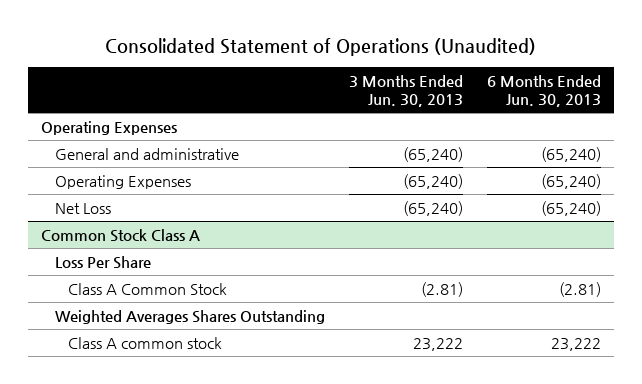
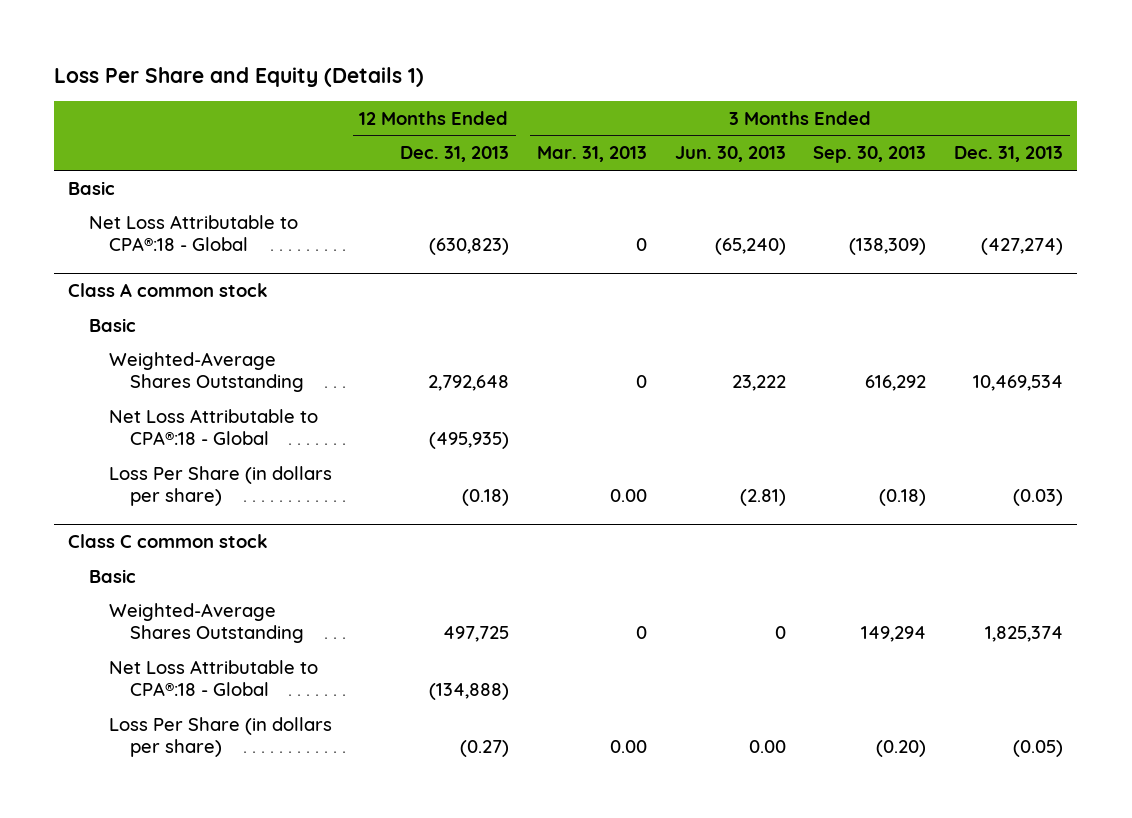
- Consolidated Statement of Operations (Unaudited)
+ Loss Per Share and Equity (Details 1)
- | 3 Months Ended Jun. 30, 2013 | 6 Months Ended Jun. 30, 2013
+ | 12 Months Ended Dec. 31, 2013 | 3 Months Ended Mar. 31, 2013 | 3 Months Ended Jun. 30, 2013 | 3 Months Ended Sep. 30, 2013 | 3 Months Ended Dec. 31, 2013
- Operating Expenses
- General and administrative | (65,240) | (65,240)
- Operating Expenses | (65,240) | (65,240)
- Net Loss | (65,240) | (65,240)
- Common Stock Class A
- Loss Per Share
- Class A Common Stock | (2.81) | (2.81)
- Weighted Averages Shares Outstanding
- Class A common stock | 23,222 | 23,222
+ Basic
+ Net Loss Attributable to CPA®:18 - Global | (630,823) | 0 | (65,240) | (138,309) | (427,274)
+ Class A common stock
+ Basic
+ Weighted-Average Shares Outstanding | 2,792,648 | 0 | 23,222 | 616,292 | 10,469,534
+ Net Loss Attributable to CPA®:18 - Global | (495,935) | | | |
+ Loss Per Share (in dollars per share) | (0.18) | 0.00 | (2.81) | (0.18) | (0.03)
+ Class C common stock
+ Basic
+ Weighted-Average Shares Outstanding | 497,725 | 0 | 0 | 149,294 | 1,825,374
+ Net Loss Attributable to CPA®:18 - Global | (134,888) | | | |
+ Loss Per Share (in dollars per share) | (0.27) | 0.00 | 0.00 | (0.20) | (0.05)

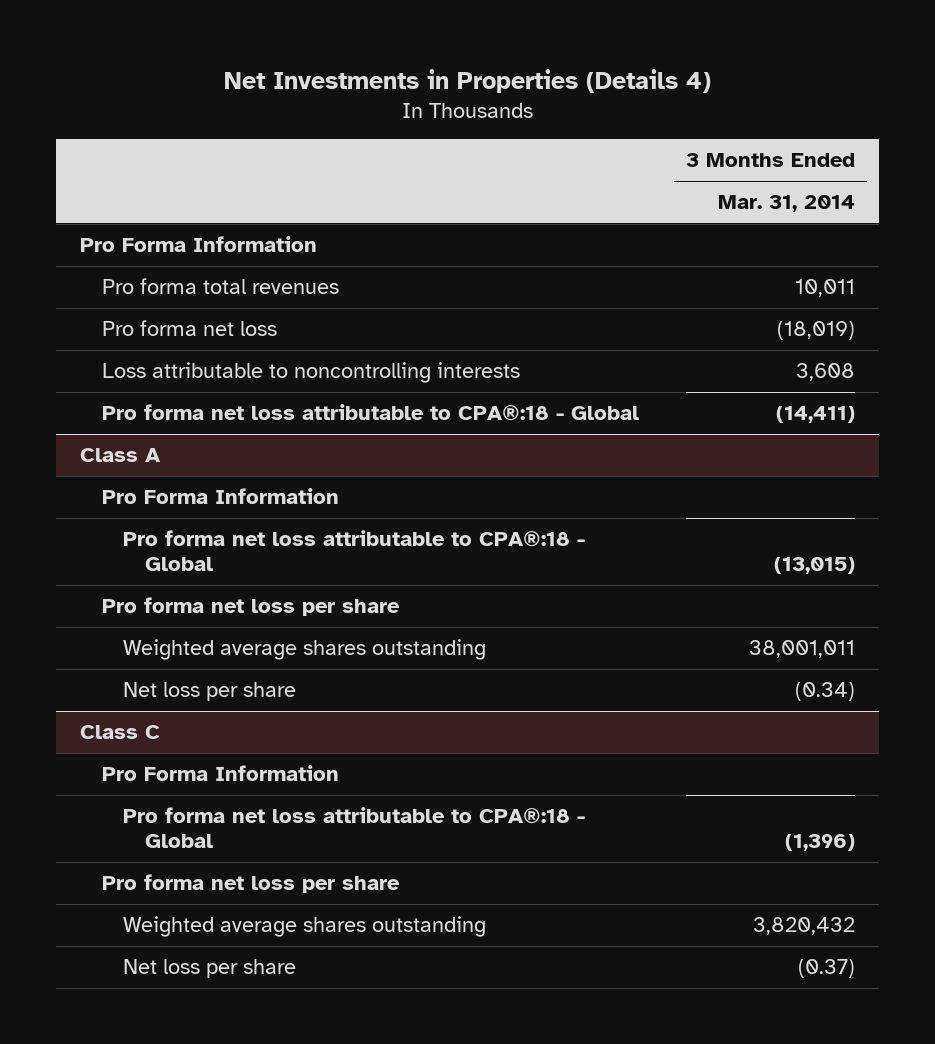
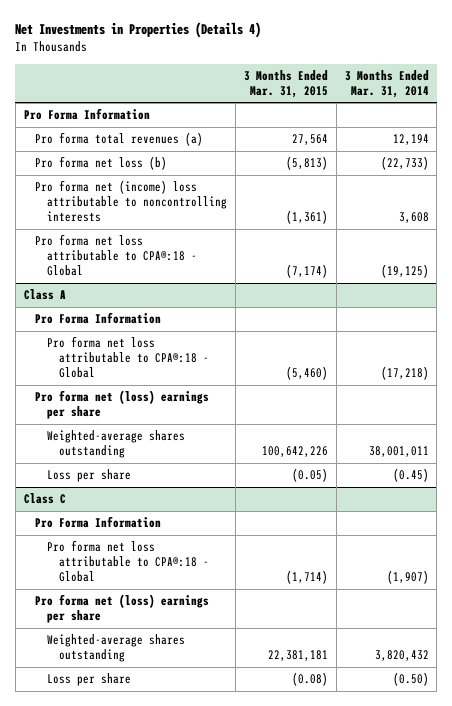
- | 3 Months Ended Mar. 31, 2014
+ | 3 Months Ended Mar. 31, 2015 | 3 Months Ended Mar. 31, 2014
- Pro forma total revenues | 10,011
- Pro forma net loss | (18,019)
- Loss attributable to noncontrolling interests | 3,608
- Pro forma net loss attributable to CPA®:18 - Global | (14,411)
+ Pro forma total revenues (a) | 27,564 | 12,194
+ Pro forma net loss (b) | (5,813) | (22,733)
+ Pro forma net (income) loss attributable to noncontrolling interests | (1,361) | 3,608
+ Pro forma net loss attributable to CPA®:18 - Global | (7,174) | (19,125)
@ Class A
- Pro forma net loss attributable to CPA®:18 - Global | (13,015)
- Pro forma net loss per share
- Weighted average shares outstanding | 38,001,011
- Net loss per share | (0.34)
+ Pro forma net loss attributable to CPA®:18 - Global | (5,460) | (17,218)
+ Pro forma net (loss) earnings per share
+ Weighted-average shares outstanding | 100,642,226 | 38,001,011
+ Loss per share | (0.05) | (0.45)
@ Class C
- Pro forma net loss attributable to CPA®:18 - Global | (1,396)
- Pro forma net loss per share
- Weighted average shares outstanding | 3,820,432
- Net loss per share | (0.37)
+ Pro forma net loss attributable to CPA®:18 - Global | (1,714) | (1,907)
+ Pro forma net (loss) earnings per share
+ Weighted-average shares outstanding | 22,381,181 | 3,820,432
+ Loss per share | (0.08) | (0.50)

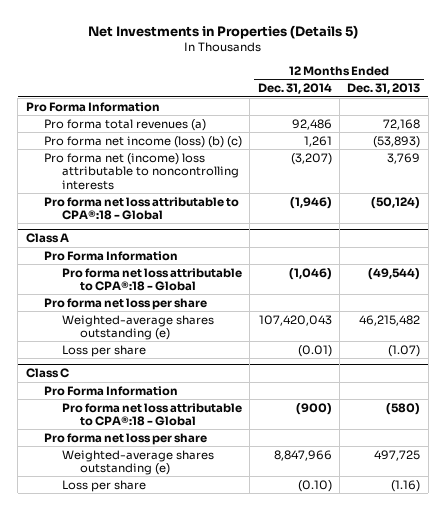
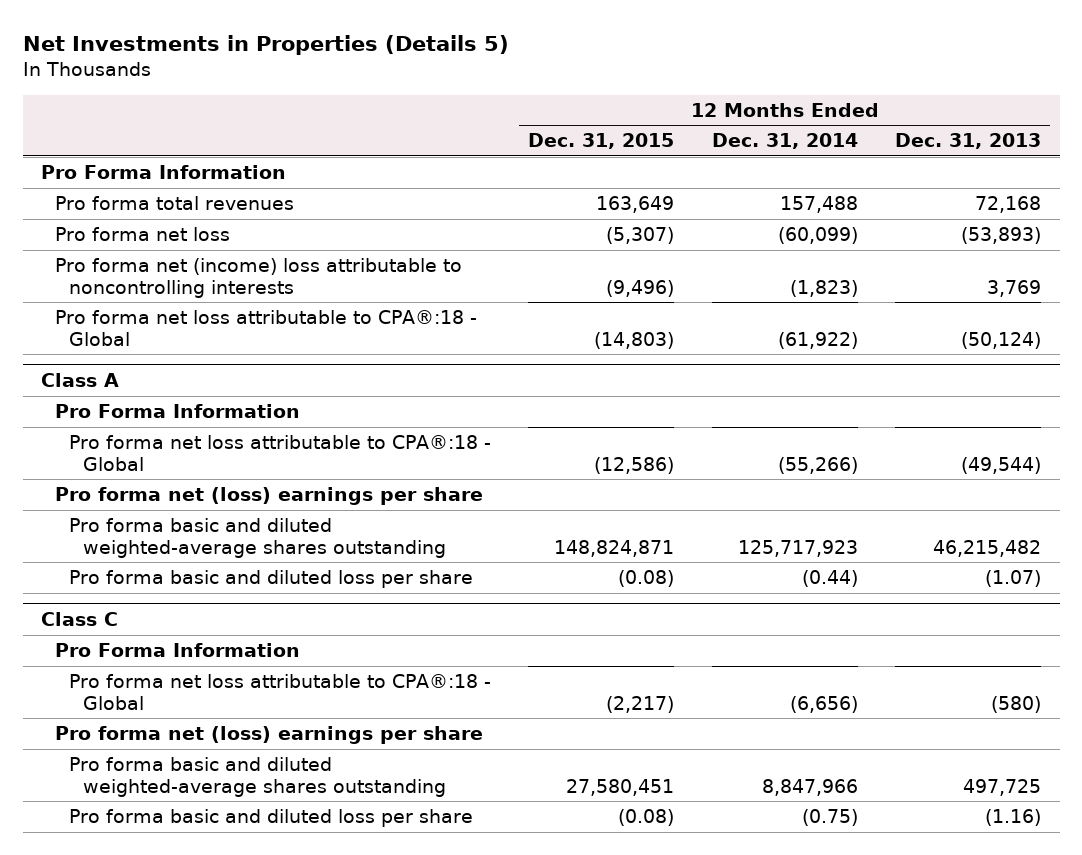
- | 12 Months Ended Dec. 31, 2014 | 12 Months Ended Dec. 31, 2013
+ | 12 Months Ended Dec. 31, 2015 | 12 Months Ended Dec. 31, 2014 | 12 Months Ended Dec. 31, 2013
- Pro forma total revenues (a) | 92,486 | 72,168
- Pro forma net income (loss) (b) (c) | 1,261 | (53,893)
- Pro forma net (income) loss attributable to noncontrolling interests | (3,207) | 3,769
- Pro forma net loss attributable to CPA®:18 - Global | (1,946) | (50,124)
+ Pro forma total revenues | 163,649 | 157,488 | 72,168
+ Pro forma net loss | (5,307) | (60,099) | (53,893)
+ Pro forma net (income) loss attributable to noncontrolling interests | (9,496) | (1,823) | 3,769
+ Pro forma net loss attributable to CPA®:18 - Global | (14,803) | (61,922) | (50,124)
@ Class A
- Pro forma net loss attributable to CPA®:18 - Global | (1,046) | (49,544)
- Pro forma net loss per share
- Weighted-average shares outstanding (e) | 107,420,043 | 46,215,482
- Loss per share | (0.01) | (1.07)
+ Pro forma net loss attributable to CPA®:18 - Global | (12,586) | (55,266) | (49,544)
+ Pro forma net (loss) earnings per share
+ Pro forma basic and diluted weighted-average shares outstanding | 148,824,871 | 125,717,923 | 46,215,482
+ Pro forma basic and diluted loss per share | (0.08) | (0.44) | (1.07)
@ Class C
- Pro forma net loss attributable to CPA®:18 - Global | (900) | (580)
- Pro forma net loss per share
- Weighted-average shares outstanding (e) | 8,847,966 | 497,725
- Loss per share | (0.10) | (1.16)
+ Pro forma net loss attributable to CPA®:18 - Global | (2,217) | (6,656) | (580)
+ Pro forma net (loss) earnings per share
+ Pro forma basic and diluted weighted-average shares outstanding | 27,580,451 | 8,847,966 | 497,725
+ Pro forma basic and diluted loss per share | (0.08) | (0.75) | (1.16)

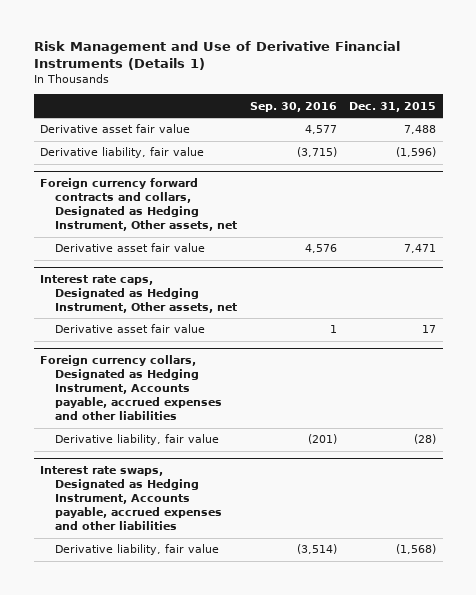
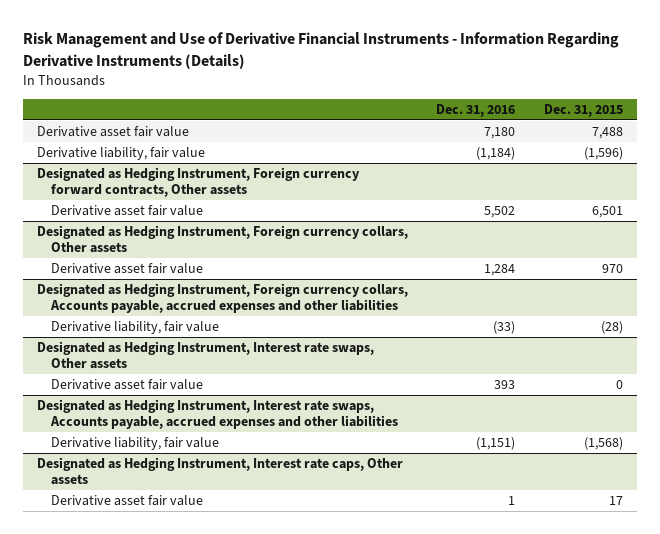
- Risk Management and Use of Derivative Financial Instruments (Details 1)
+ Risk Management and Use of Derivative Financial Instruments - Information Regarding Derivative Instruments (Details)
- | Sep. 30, 2016 | Dec. 31, 2015
+ | Dec. 31, 2016 | Dec. 31, 2015
- Foreign currency forward contracts and collars, Designated as Hedging Instrument, Other assets, net
- Derivative asset fair value | 4,576 | 7,471
- Interest rate caps, Designated as Hedging Instrument, Other assets, net
- Derivative asset fair value | 1 | 17
- Foreign currency collars, Designated as Hedging Instrument, Accounts payable, accrued expenses and other liabilities
+ Designated as Hedging Instrument, Foreign currency forward contracts, Other assets
+ Derivative asset fair value | 5,502 | 6,501
+ Designated as Hedging Instrument, Foreign currency collars, Other assets
+ Derivative asset fair value | 1,284 | 970
+ Designated as Hedging Instrument, Foreign currency collars, Accounts payable, accrued expenses and other liabilities
- Interest rate swaps, Designated as Hedging Instrument, Accounts payable, accrued expenses and other liabilities
+ Designated as Hedging Instrument, Interest rate swaps, Other assets
+ Derivative asset fair value | 393 | 0
+ Designated as Hedging Instrument, Interest rate swaps, Accounts payable, accrued expenses and other liabilities
+ Designated as Hedging Instrument, Interest rate caps, Other assets
+ Derivative asset fair value | 1 | 17

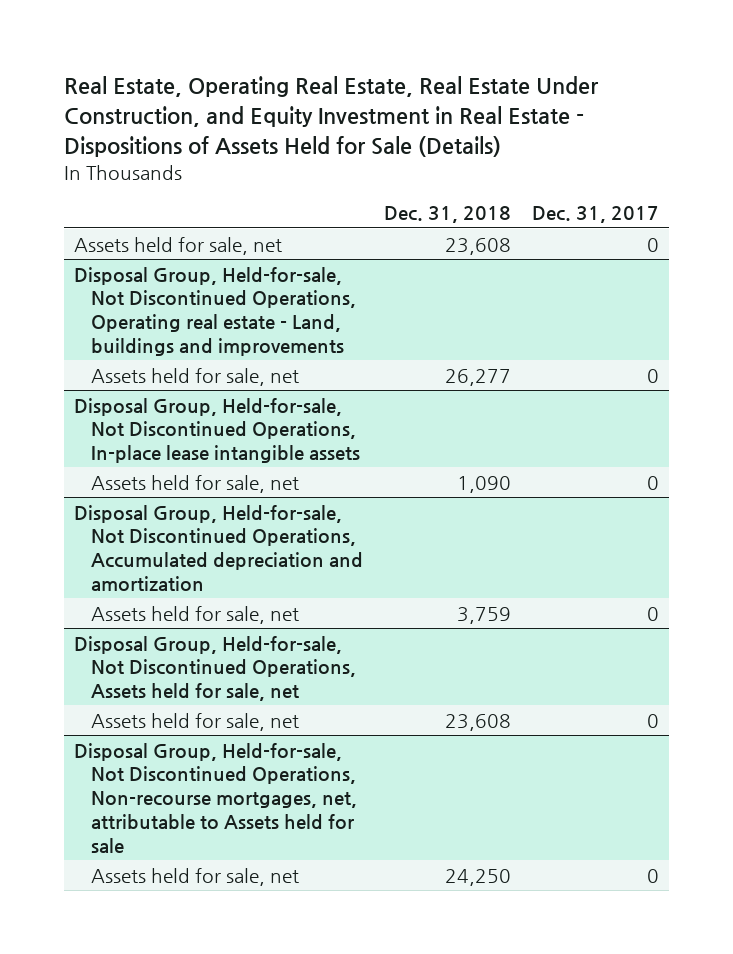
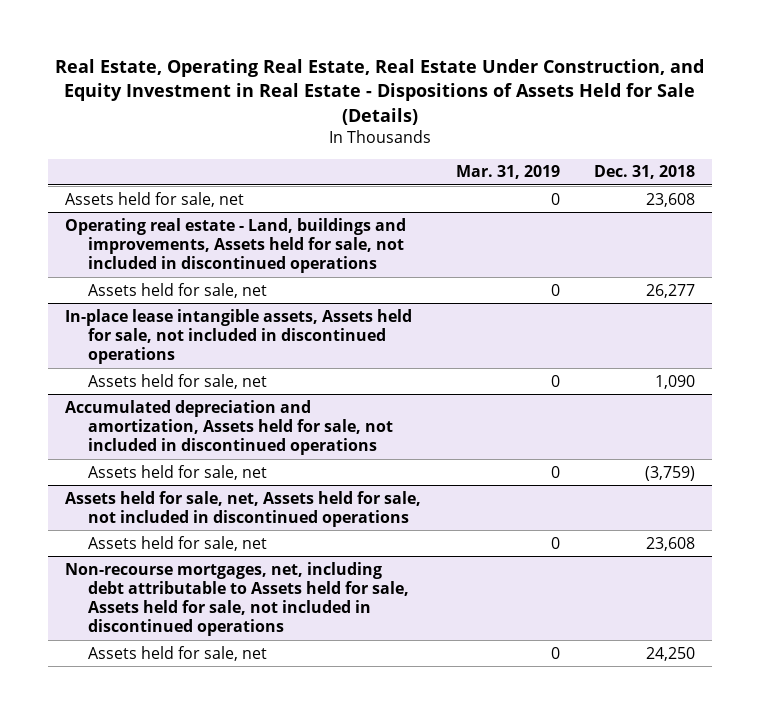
- | Dec. 31, 2018 | Dec. 31, 2017
+ | Mar. 31, 2019 | Dec. 31, 2018
- Disposal Group, Held-for-sale, Not Discontinued Operations, Operating real estate - Land, buildings and improvements
+ Operating real estate - Land, buildings and improvements, Assets held for sale, not included in discontinued operations
- Disposal Group, Held-for-sale, Not Discontinued Operations, In-place lease intangible assets
+ In-place lease intangible assets, Assets held for sale, not included in discontinued operations
- Disposal Group, Held-for-sale, Not Discontinued Operations, Accumulated depreciation and amortization
- Assets held for sale, net | 3,759 | 0
- Disposal Group, Held-for-sale, Not Discontinued Operations, Assets held for sale, net
+ Accumulated depreciation and amortization, Assets held for sale, not included in discontinued operations
+ Assets held for sale, net | 0 | (3,759)
+ Assets held for sale, net, Assets held for sale, not included in discontinued operations
- Disposal Group, Held-for-sale, Not Discontinued Operations, Non-recourse mortgages, net, attributable to Assets held for sale
+ Non-recourse mortgages, net, including debt attributable to Assets held for sale, Assets held for sale, not included in discontinued operations

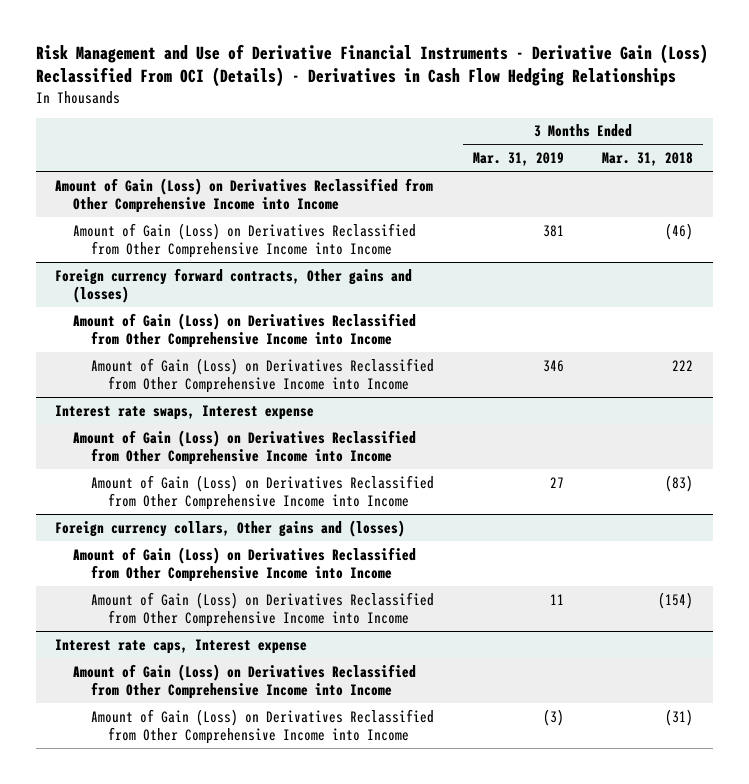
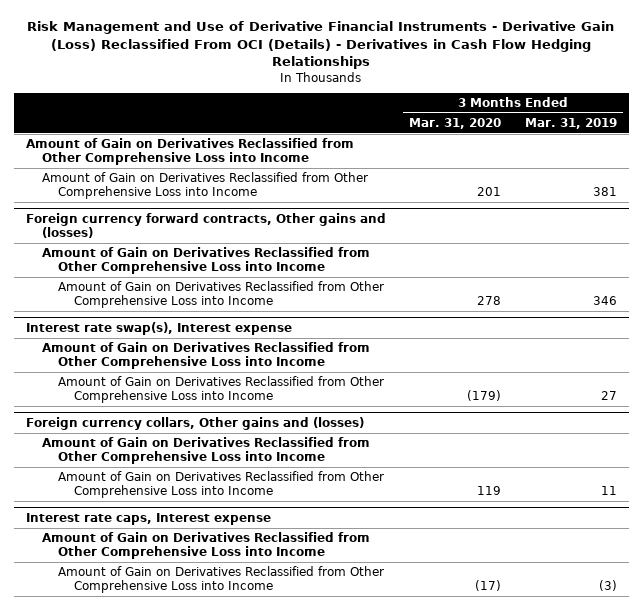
- | 3 Months Ended Mar. 31, 2019 | 3 Months Ended Mar. 31, 2018
+ | 3 Months Ended Mar. 31, 2020 | 3 Months Ended Mar. 31, 2019
- Amount of Gain (Loss) on Derivatives Reclassified from Other Comprehensive Income into Income
- Amount of Gain (Loss) on Derivatives Reclassified from Other Comprehensive Income into Income | 381 | (46)
+ Amount of Gain on Derivatives Reclassified from Other Comprehensive Loss into Income
+ Amount of Gain on Derivatives Reclassified from Other Comprehensive Loss into Income | 201 | 381
@ Foreign currency forward contracts, Other gains and (losses)
- Amount of Gain (Loss) on Derivatives Reclassified from Other Comprehensive Income into Income
- Amount of Gain (Loss) on Derivatives Reclassified from Other Comprehensive Income into Income | 346 | 222
- Interest rate swaps, Interest expense
- Amount of Gain (Loss) on Derivatives Reclassified from Other Comprehensive Income into Income
- Amount of Gain (Loss) on Derivatives Reclassified from Other Comprehensive Income into Income | 27 | (83)
@ Foreign currency forward contracts, Other gains and (losses)
+ Amount of Gain on Derivatives Reclassified from Other Comprehensive Loss into Income
+ Amount of Gain on Derivatives Reclassified from Other Comprehensive Loss into Income | 278 | 346
+ Interest rate swap(s), Interest expense
+ Amount of Gain on Derivatives Reclassified from Other Comprehensive Loss into Income
+ Amount of Gain on Derivatives Reclassified from Other Comprehensive Loss into Income | (179) | 27
@ Foreign currency collars, Other gains and (losses)
- Amount of Gain (Loss) on Derivatives Reclassified from Other Comprehensive Income into Income
- Amount of Gain (Loss) on Derivatives Reclassified from Other Comprehensive Income into Income | 11 | (154)
+ Amount of Gain on Derivatives Reclassified from Other Comprehensive Loss into Income
+ Amount of Gain on Derivatives Reclassified from Other Comprehensive Loss into Income | 119 | 11
@ Interest rate caps, Interest expense
- Amount of Gain (Loss) on Derivatives Reclassified from Other Comprehensive Income into Income
- Amount of Gain (Loss) on Derivatives Reclassified from Other Comprehensive Income into Income | (3) | (31)
+ Amount of Gain on Derivatives Reclassified from Other Comprehensive Loss into Income
+ Amount of Gain on Derivatives Reclassified from Other Comprehensive Loss into Income | (17) | (3)

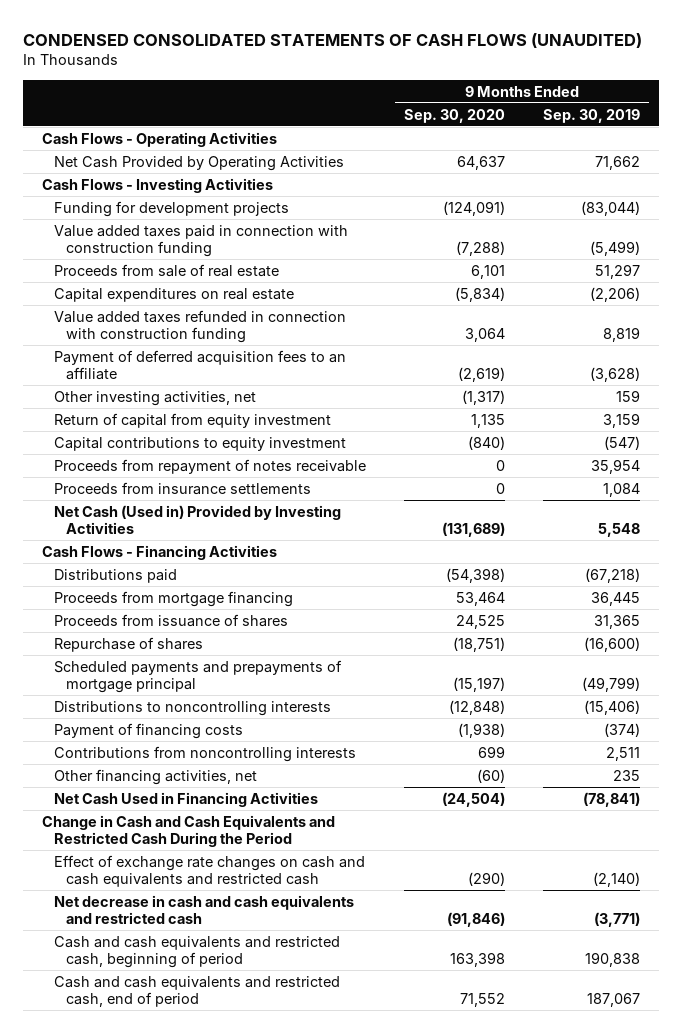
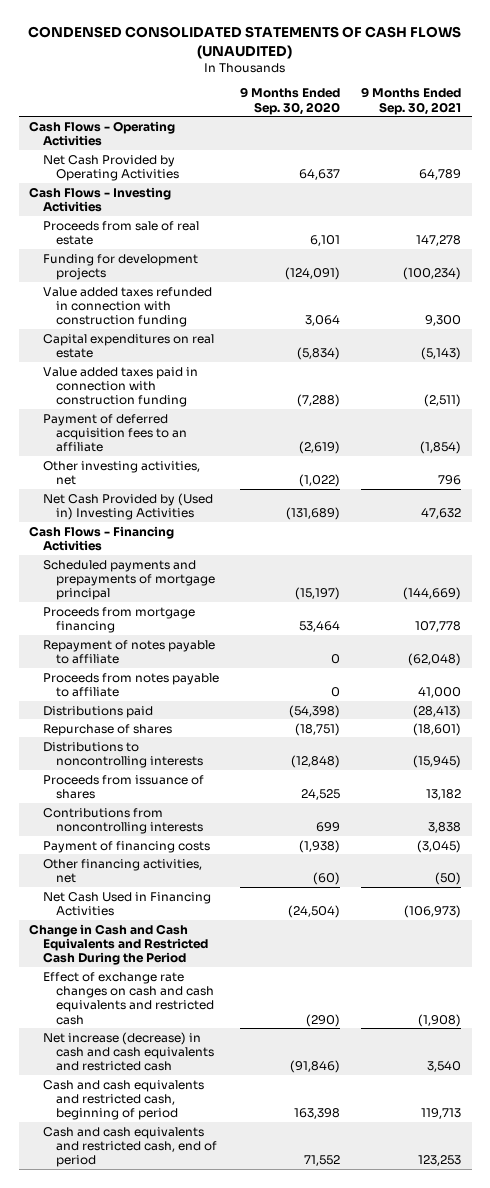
- | 9 Months Ended Sep. 30, 2020 | 9 Months Ended Sep. 30, 2019
+ | 9 Months Ended Sep. 30, 2020 | 9 Months Ended Sep. 30, 2021
moved down: Funding for development projects | (124,091) | (100,234)
moved down: Capital expenditures on real estate | (5,834) | (5,143)
moved down: Value added taxes paid in connection with construction funding | (7,288) | (2,511)
- Other investing activities, net | (1,317) | 159
- Return of capital from equity investment | 1,135 | 3,159
- Capital contributions to equity investment | (840) | (547)
- Proceeds from repayment of notes receivable | 0 | 35,954
- Proceeds from insurance settlements | 0 | 1,084
- Net Cash (Used in) Provided by Investing Activities | (131,689) | 5,548
+ Other investing activities, net | (1,022) | 796
+ Net Cash Provided by (Used in) Investing Activities | (131,689) | 47,632
moved up: Scheduled payments and prepayments of mortgage principal | (15,197) | (144,669)
+ Repayment of notes payable to affiliate | 0 | (62,048)
+ Proceeds from notes payable to affiliate | 0 | 41,000
moved down: Distributions paid | (54,398) | (28,413)
moved down: Proceeds from issuance of shares | 24,525 | 13,182
moved down: Payment of financing costs | (1,938) | (3,045)
- Net decrease in cash and cash equivalents and restricted cash | (91,846) | (3,771)
+ Net increase (decrease) in cash and cash equivalents and restricted cash | (91,846) | 3,540

